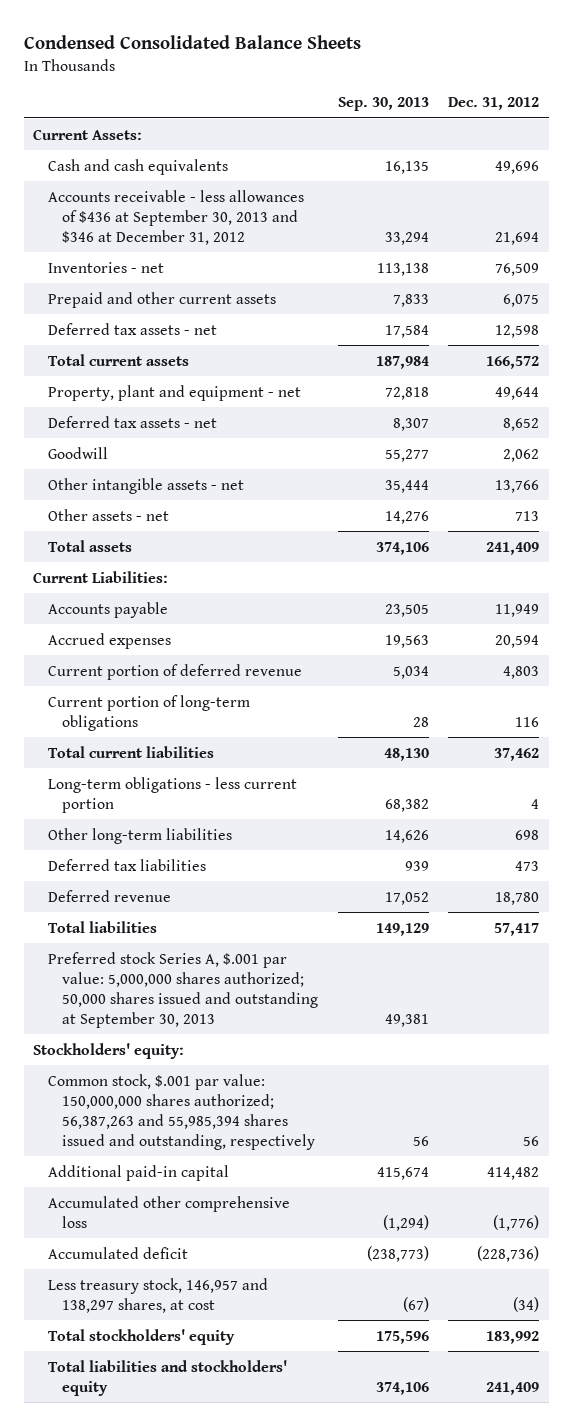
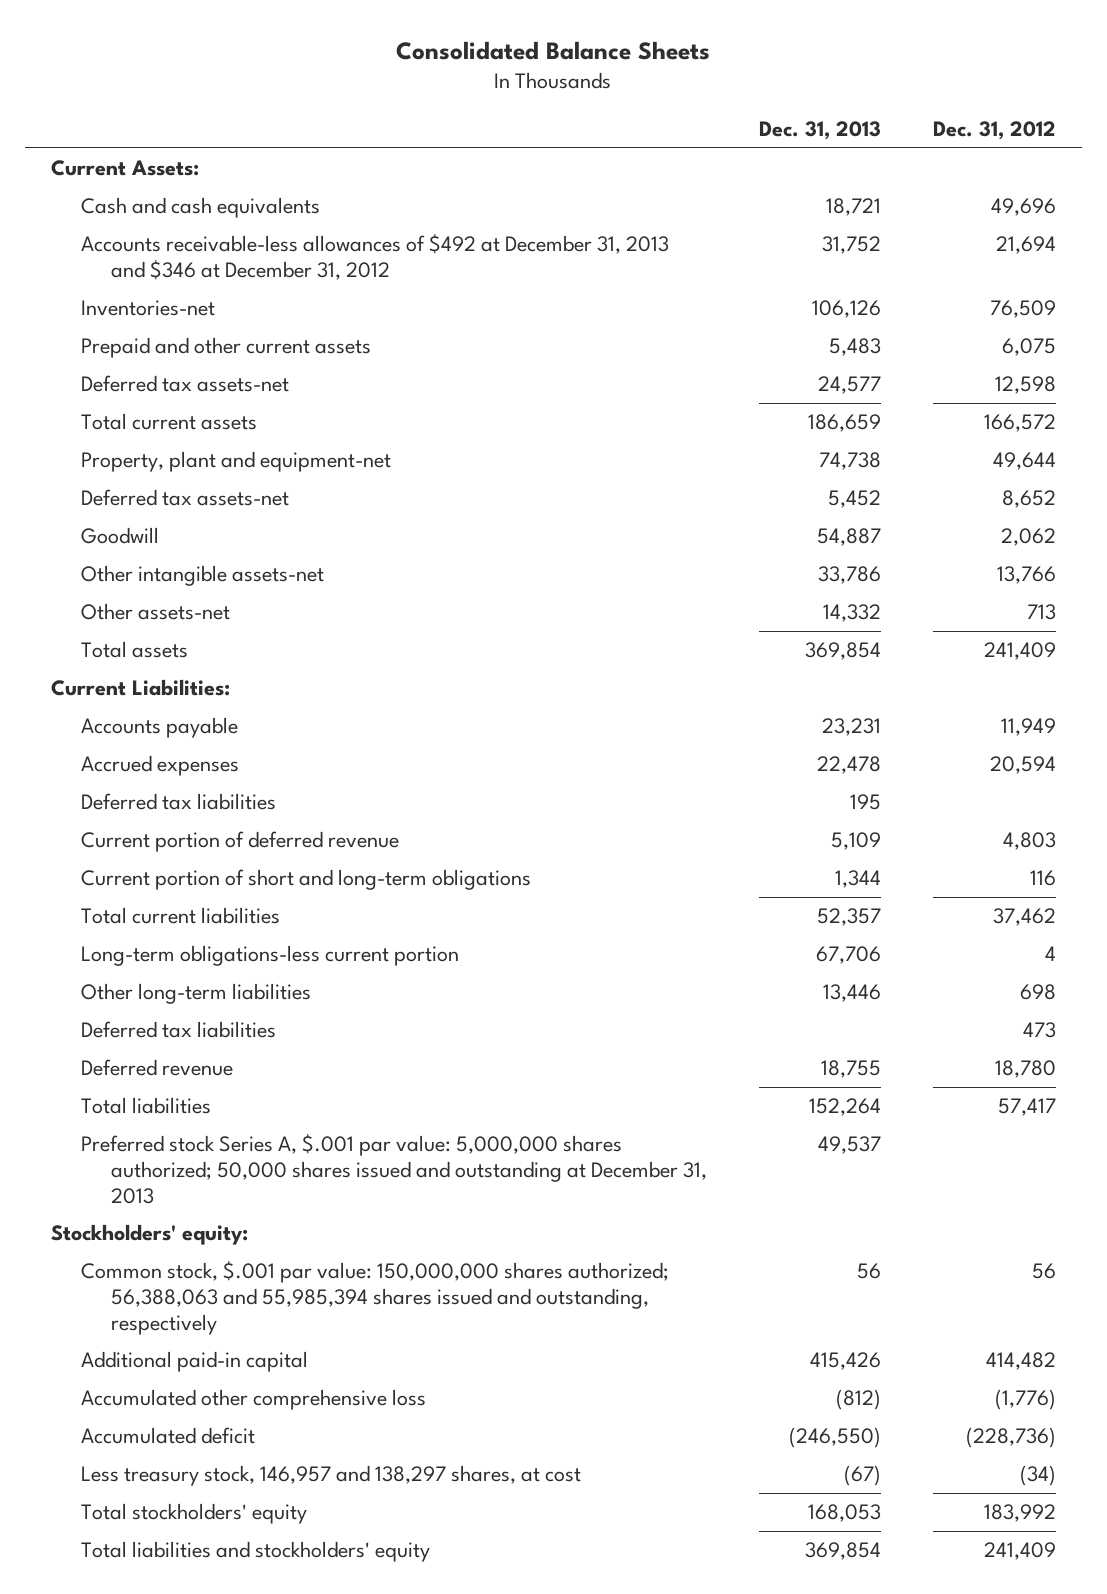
- Condensed Consolidated Balance Sheets
+ Consolidated Balance Sheets
- | Sep. 30, 2013 | Dec. 31, 2012
+ | Dec. 31, 2013 | Dec. 31, 2012
- Accounts receivable - less allowances of $436 at September 30, 2013 and $346 at December 31, 2012 | 33,294 | 21,694
- Inventories - net | 113,138 | 76,509
+ Accounts receivable-less allowances of $492 at December 31, 2013 and $346 at December 31, 2012 | 31,752 | 21,694
+ Inventories-net | 106,126 | 76,509
- Deferred tax assets - net | 17,584 | 12,598
+ Deferred tax assets-net | 24,577 | 12,598
- Property, plant and equipment - net | 72,818 | 49,644
- Deferred tax assets - net | 8,307 | 8,652
+ Property, plant and equipment-net | 74,738 | 49,644
+ Deferred tax assets-net | 5,452 | 8,652
- Other intangible assets - net | 35,444 | 13,766
- Other assets - net | 14,276 | 713
+ Other intangible assets-net | 33,786 | 13,766
+ Other assets-net | 14,332 | 713
+ Deferred tax liabilities | 195 |
- Current portion of long-term obligations | 28 | 116
+ Current portion of short and long-term obligations | 1,344 | 116
- Long-term obligations - less current portion | 68,382 | 4
+ Long-term obligations-less current portion | 67,706 | 4
- Preferred stock Series A, $.001 par value: 5,000,000 shares authorized; 50,000 shares issued and outstanding at September 30, 2013 | 49,381 |
+ Preferred stock Series A, $.001 par value: 5,000,000 shares authorized; 50,000 shares issued and outstanding at December 31, 2013 | 49,537 |
- Common stock, $.001 par value: 150,000,000 shares authorized; 56,387,263 and 55,985,394 shares issued and outstanding, respectively | 56 | 56
+ Common stock, $.001 par value: 150,000,000 shares authorized; 56,388,063 and 55,985,394 shares issued and outstanding, respectively | 56 | 56

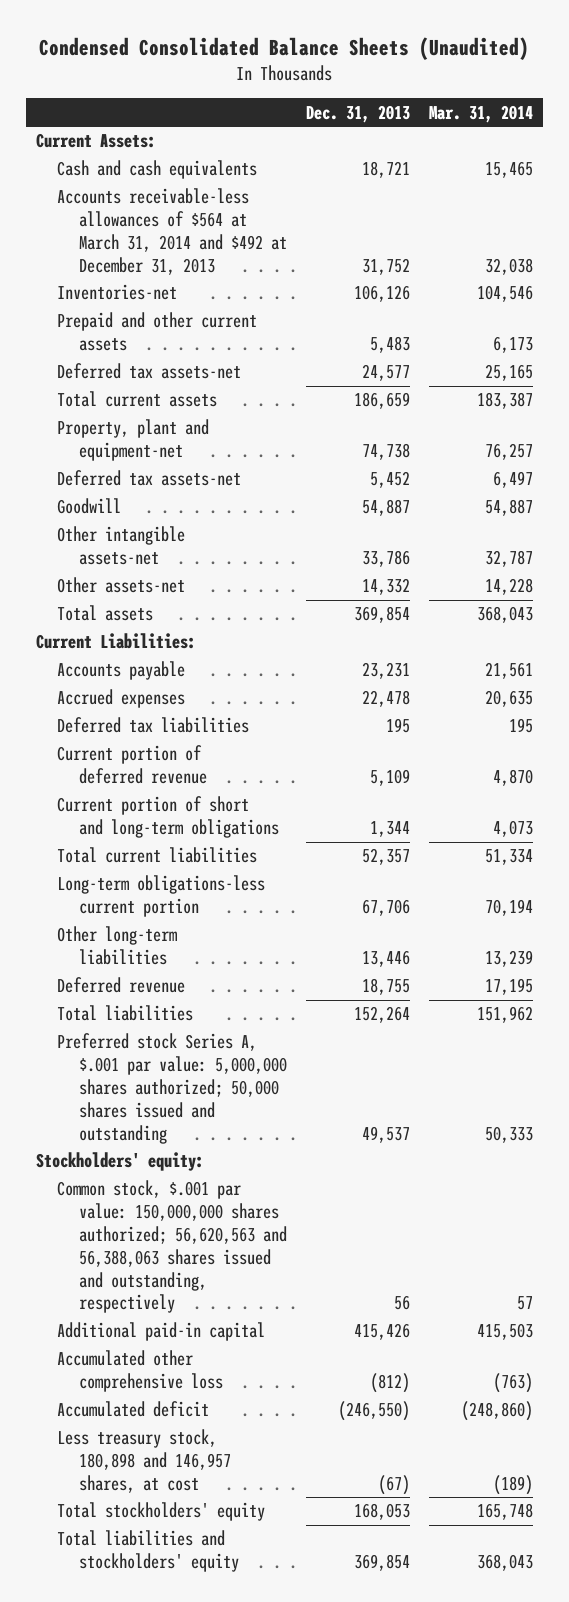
- Consolidated Balance Sheets
+ Condensed Consolidated Balance Sheets (Unaudited)
- | Dec. 31, 2013 | Dec. 31, 2012
+ | Dec. 31, 2013 | Mar. 31, 2014
- Accounts receivable-less allowances of $492 at December 31, 2013 and $346 at December 31, 2012 | 31,752 | 21,694
+ Accounts receivable-less allowances of $564 at March 31, 2014 and $492 at December 31, 2013 | 31,752 | 32,038
- Deferred tax liabilities | | 473
- Preferred stock Series A, $.001 par value: 5,000,000 shares authorized; 50,000 shares issued and outstanding at December 31, 2013 | 49,537 |
+ Preferred stock Series A, $.001 par value: 5,000,000 shares authorized; 50,000 shares issued and outstanding | 49,537 | 50,333
- Common stock, $.001 par value: 150,000,000 shares authorized; 56,388,063 and 55,985,394 shares issued and outstanding, respectively | 56 | 56
+ Common stock, $.001 par value: 150,000,000 shares authorized; 56,620,563 and 56,388,063 shares issued and outstanding, respectively | 56 | 57
- Less treasury stock, 146,957 and 138,297 shares, at cost | (67) | (34)
+ Less treasury stock, 180,898 and 146,957 shares, at cost | (67) | (189)

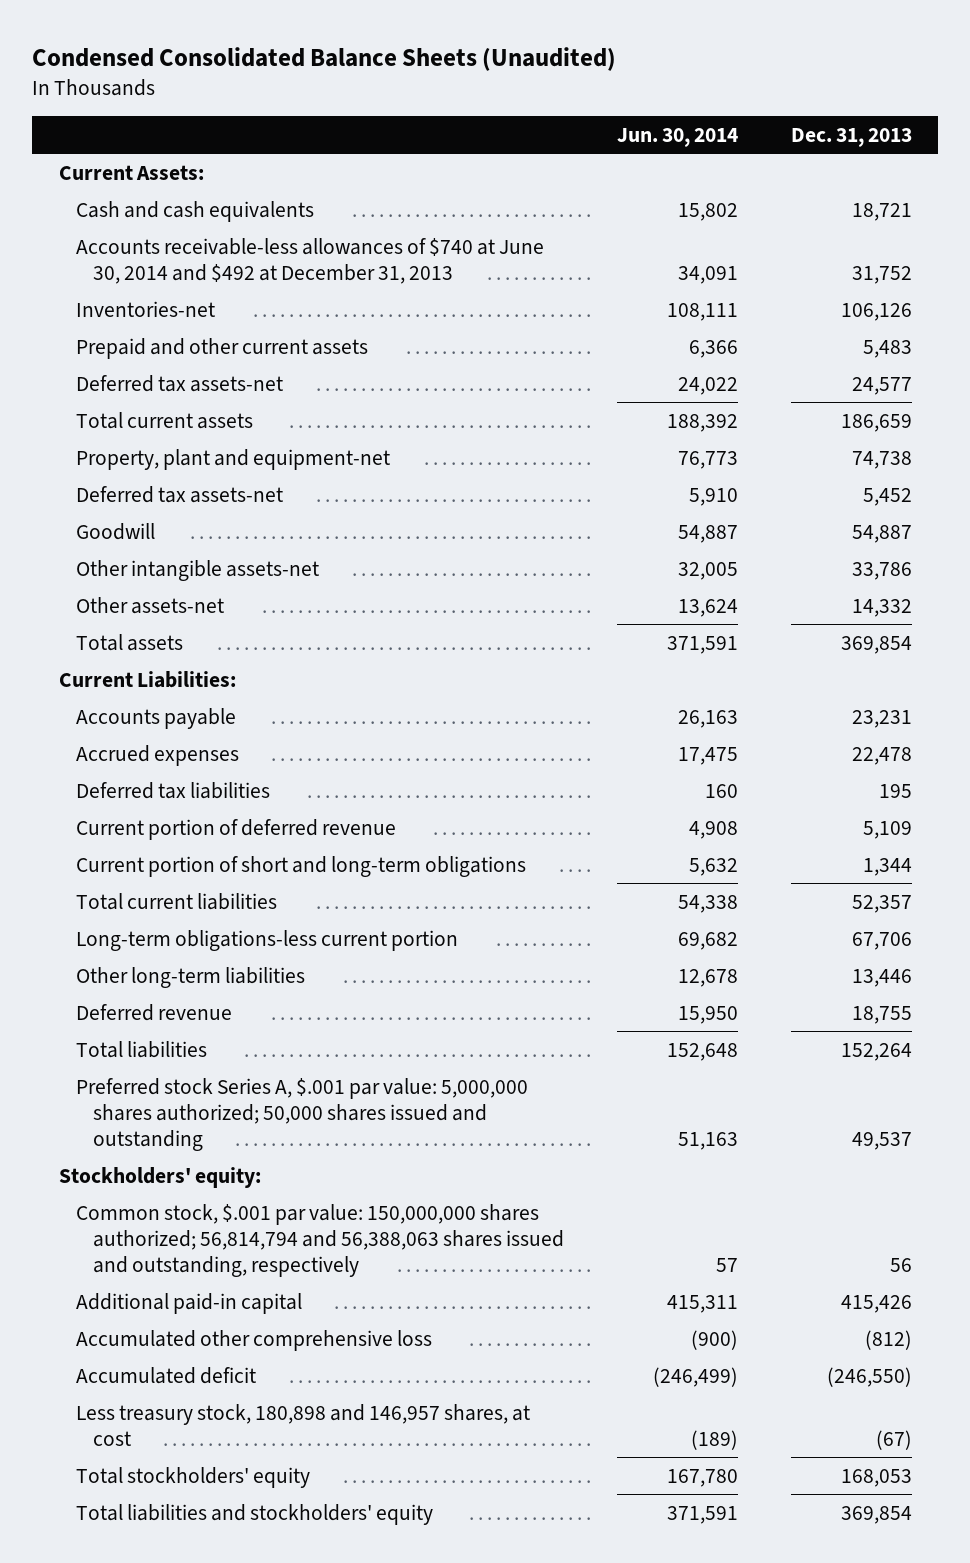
- | Dec. 31, 2013 | Mar. 31, 2014
+ | Jun. 30, 2014 | Dec. 31, 2013
- Accounts receivable-less allowances of $564 at March 31, 2014 and $492 at December 31, 2013 | 31,752 | 32,038
+ Accounts receivable-less allowances of $740 at June 30, 2014 and $492 at December 31, 2013 | 34,091 | 31,752
- Common stock, $.001 par value: 150,000,000 shares authorized; 56,620,563 and 56,388,063 shares issued and outstanding, respectively | 56 | 57
+ Common stock, $.001 par value: 150,000,000 shares authorized; 56,814,794 and 56,388,063 shares issued and outstanding, respectively | 57 | 56

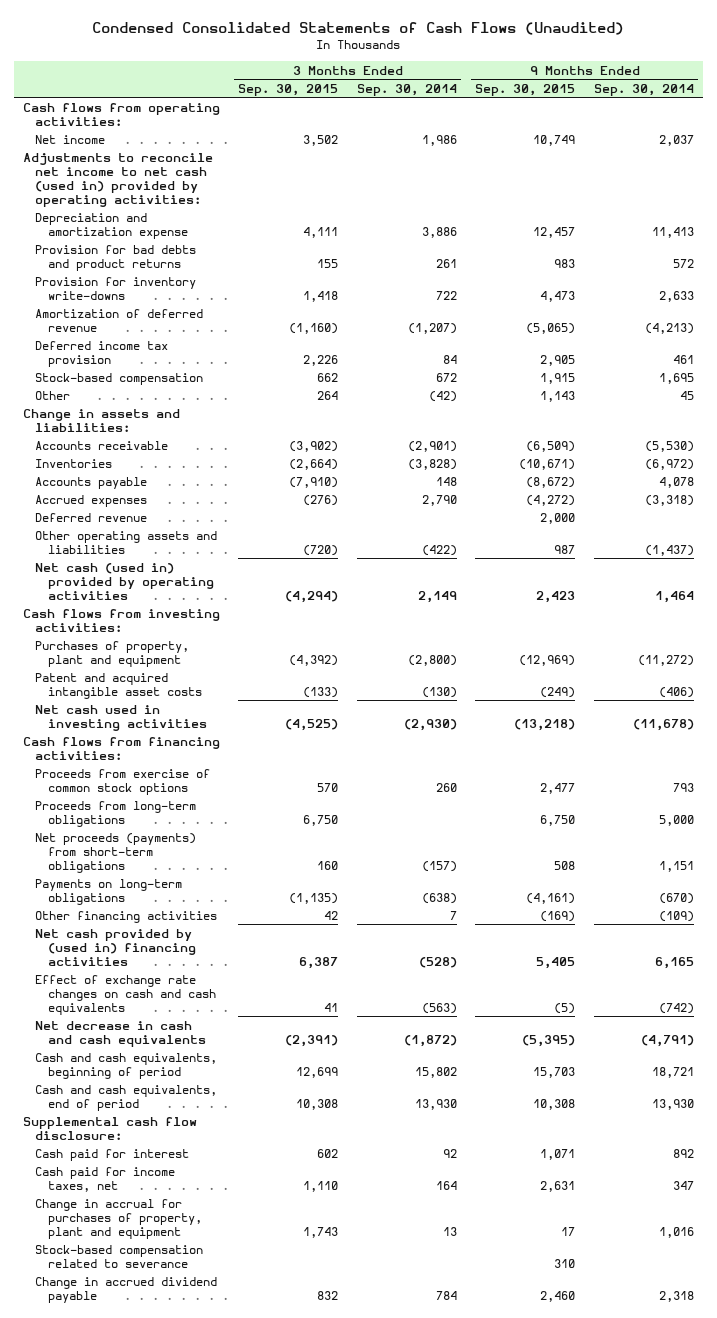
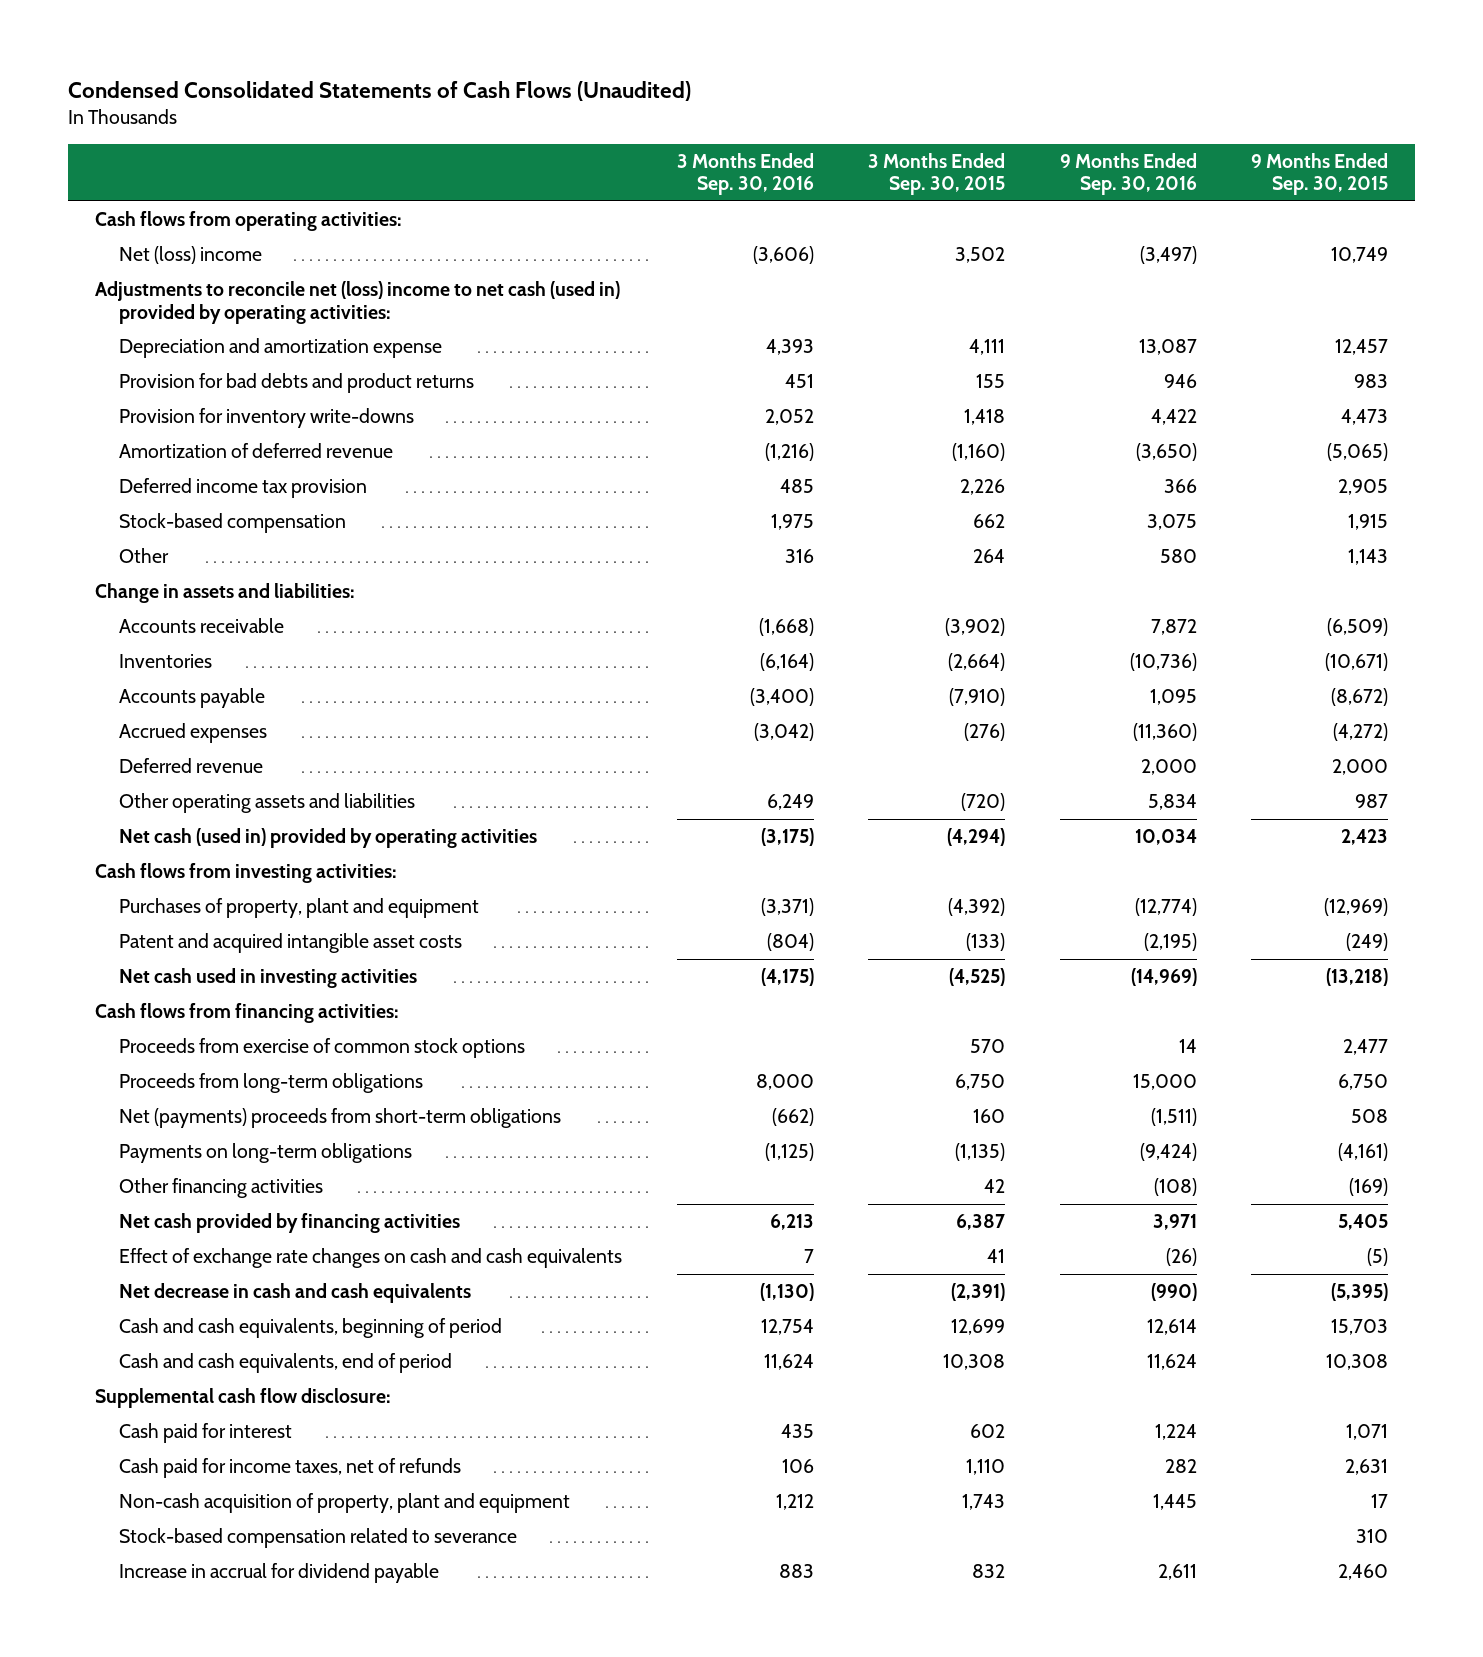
- | 3 Months Ended Sep. 30, 2015 | 3 Months Ended Sep. 30, 2014 | 9 Months Ended Sep. 30, 2015 | 9 Months Ended Sep. 30, 2014
+ | 3 Months Ended Sep. 30, 2016 | 3 Months Ended Sep. 30, 2015 | 9 Months Ended Sep. 30, 2016 | 9 Months Ended Sep. 30, 2015
- Net income | 3,502 | 1,986 | 10,749 | 2,037
- Adjustments to reconcile net income to net cash (used in) provided by operating activities:
+ Net (loss) income | (3,606) | 3,502 | (3,497) | 10,749
+ Adjustments to reconcile net (loss) income to net cash (used in) provided by operating activities:
- Net proceeds (payments) from short-term obligations | 160 | (157) | 508 | 1,151
+ Net (payments) proceeds from short-term obligations | (662) | 160 | (1,511) | 508
- Net cash provided by (used in) financing activities | 6,387 | (528) | 5,405 | 6,165
+ Net cash provided by financing activities | 6,213 | 6,387 | 3,971 | 5,405
- Cash paid for income taxes, net | 1,110 | 164 | 2,631 | 347
- Change in accrual for purchases of property, plant and equipment | 1,743 | 13 | 17 | 1,016
+ Cash paid for income taxes, net of refunds | 106 | 1,110 | 282 | 2,631
+ Non-cash acquisition of property, plant and equipment | 1,212 | 1,743 | 1,445 | 17
- Change in accrued dividend payable | 832 | 784 | 2,460 | 2,318
+ Increase in accrual for dividend payable | 883 | 832 | 2,611 | 2,460

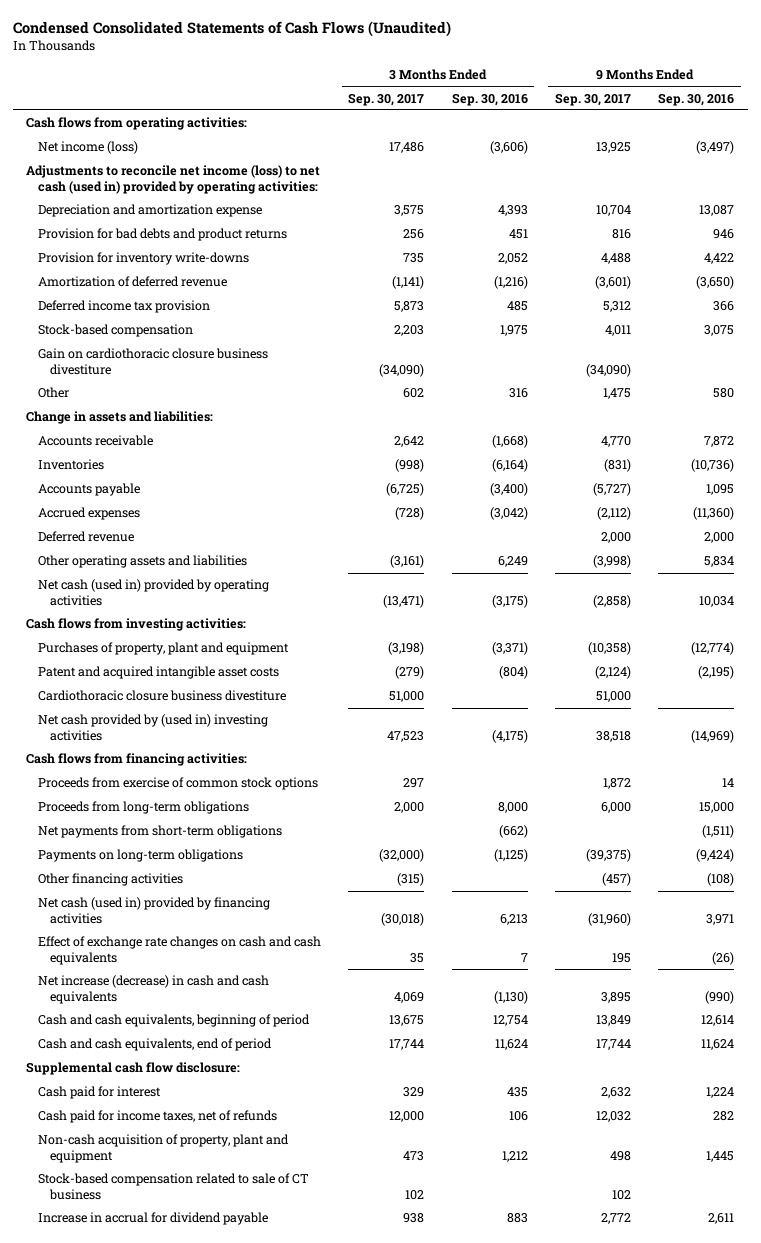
- | 3 Months Ended Sep. 30, 2016 | 3 Months Ended Sep. 30, 2015 | 9 Months Ended Sep. 30, 2016 | 9 Months Ended Sep. 30, 2015
+ | 3 Months Ended Sep. 30, 2017 | 3 Months Ended Sep. 30, 2016 | 9 Months Ended Sep. 30, 2017 | 9 Months Ended Sep. 30, 2016
- Net (loss) income | (3,606) | 3,502 | (3,497) | 10,749
- Adjustments to reconcile net (loss) income to net cash (used in) provided by operating activities:
+ Net income (loss) | 17,486 | (3,606) | 13,925 | (3,497)
+ Adjustments to reconcile net income (loss) to net cash (used in) provided by operating activities:
+ Gain on cardiothoracic closure business divestiture | (34,090) | | (34,090) |
- Net cash used in investing activities | (4,175) | (4,525) | (14,969) | (13,218)
+ Cardiothoracic closure business divestiture | 51,000 | | 51,000 |
+ Net cash provided by (used in) investing activities | 47,523 | (4,175) | 38,518 | (14,969)
- Net (payments) proceeds from short-term obligations | (662) | 160 | (1,511) | 508
+ Net payments from short-term obligations | | (662) | | (1,511)
- Net cash provided by financing activities | 6,213 | 6,387 | 3,971 | 5,405
+ Net cash (used in) provided by financing activities | (30,018) | 6,213 | (31,960) | 3,971
- Net decrease in cash and cash equivalents | (1,130) | (2,391) | (990) | (5,395)
+ Net increase (decrease) in cash and cash equivalents | 4,069 | (1,130) | 3,895 | (990)
- Stock-based compensation related to severance | | | | 310
+ Stock-based compensation related to sale of CT business | 102 | | 102 |

